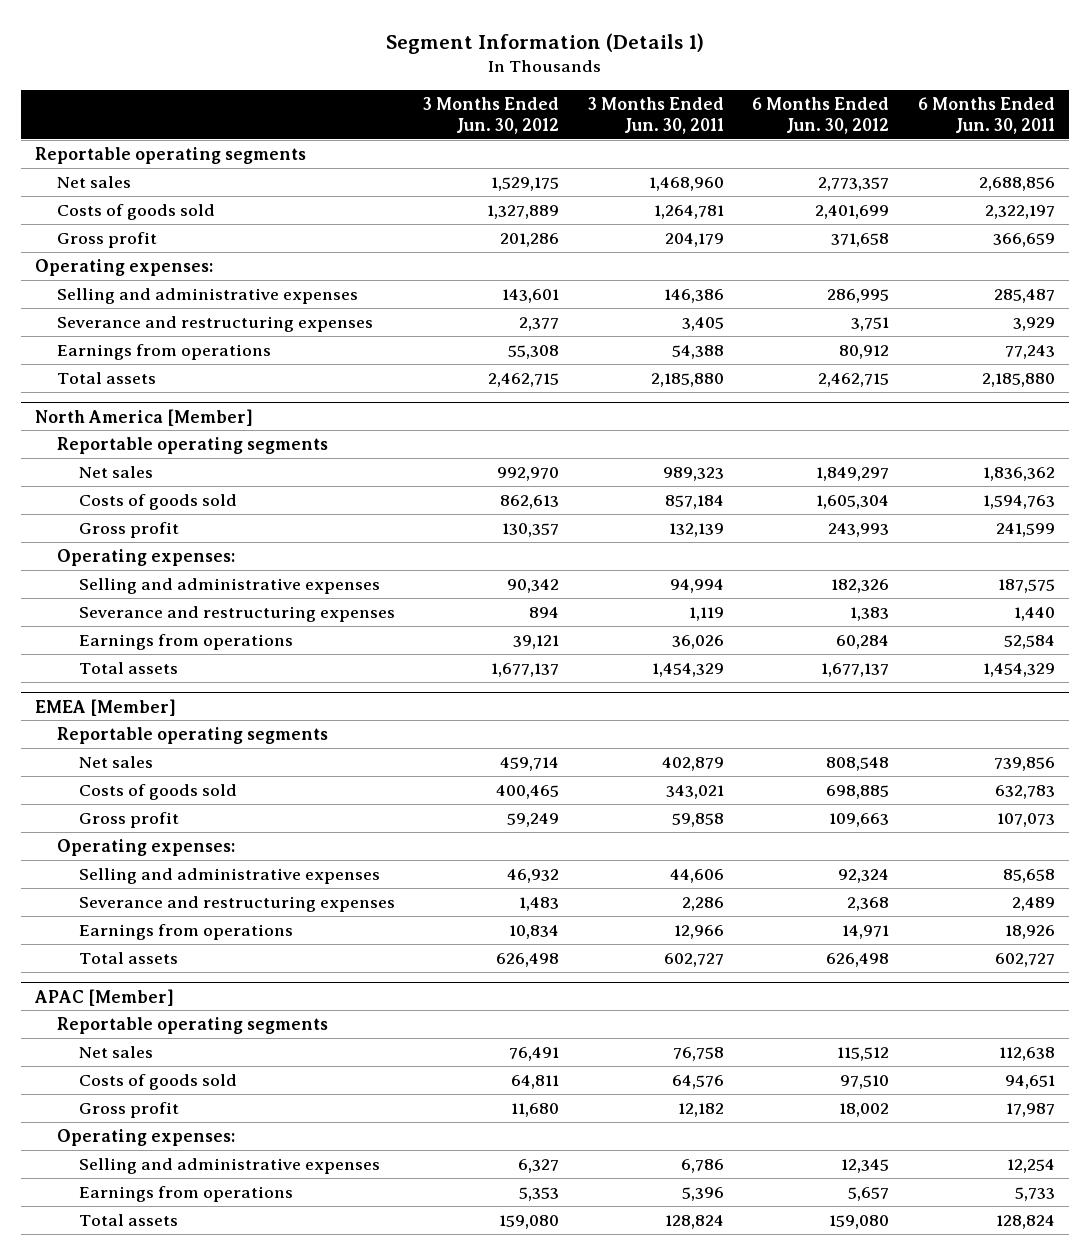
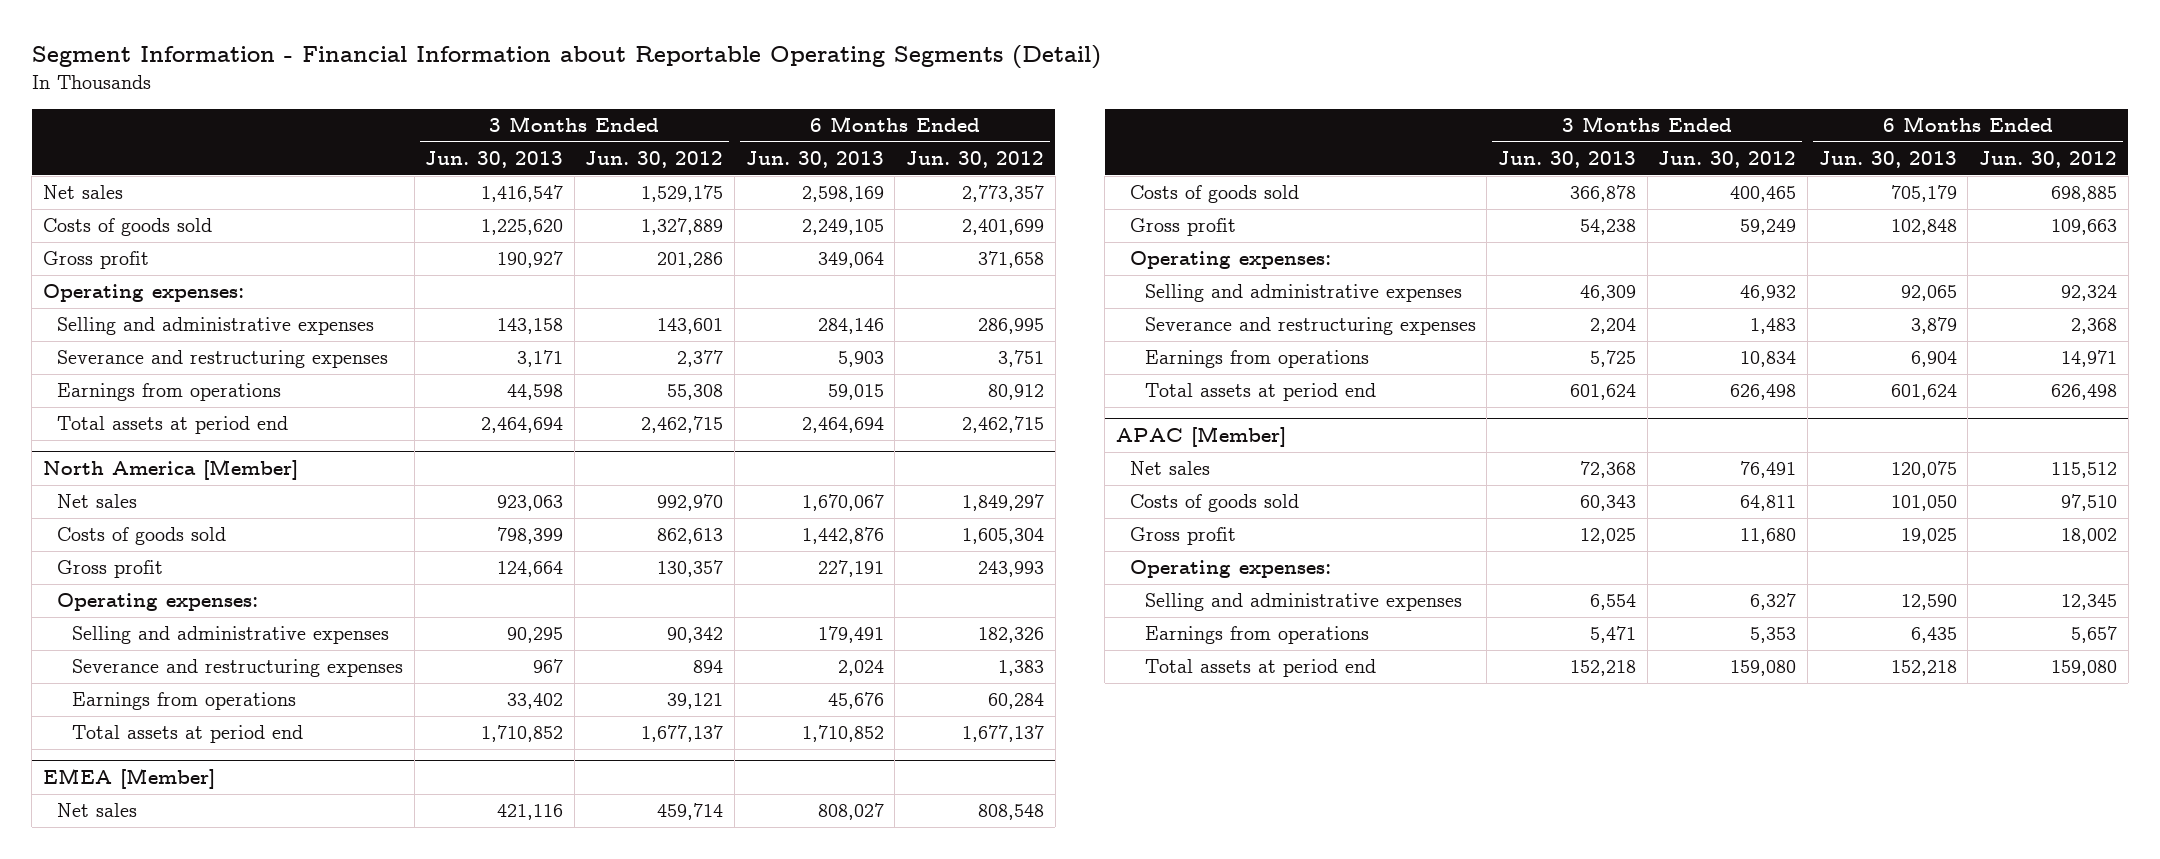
- Segment Information (Details 1)
+ Segment Information - Financial Information about Reportable Operating Segments (Detail)
- | 3 Months Ended Jun. 30, 2012 | 3 Months Ended Jun. 30, 2011 | 6 Months Ended Jun. 30, 2012 | 6 Months Ended Jun. 30, 2011
+ | 3 Months Ended Jun. 30, 2013 | 3 Months Ended Jun. 30, 2012 | 6 Months Ended Jun. 30, 2013 | 6 Months Ended Jun. 30, 2012
- Reportable operating segments
- Total assets | 2,462,715 | 2,185,880 | 2,462,715 | 2,185,880
+ Total assets at period end | 2,464,694 | 2,462,715 | 2,464,694 | 2,462,715
@ North America [Member]
- Reportable operating segments
- Total assets | 1,677,137 | 1,454,329 | 1,677,137 | 1,454,329
+ Total assets at period end | 1,710,852 | 1,677,137 | 1,710,852 | 1,677,137
@ EMEA [Member]
- Reportable operating segments
- Total assets | 626,498 | 602,727 | 626,498 | 602,727
+ Total assets at period end | 601,624 | 626,498 | 601,624 | 626,498
@ APAC [Member]
- Reportable operating segments
- Total assets | 159,080 | 128,824 | 159,080 | 128,824
+ Total assets at period end | 152,218 | 159,080 | 152,218 | 159,080

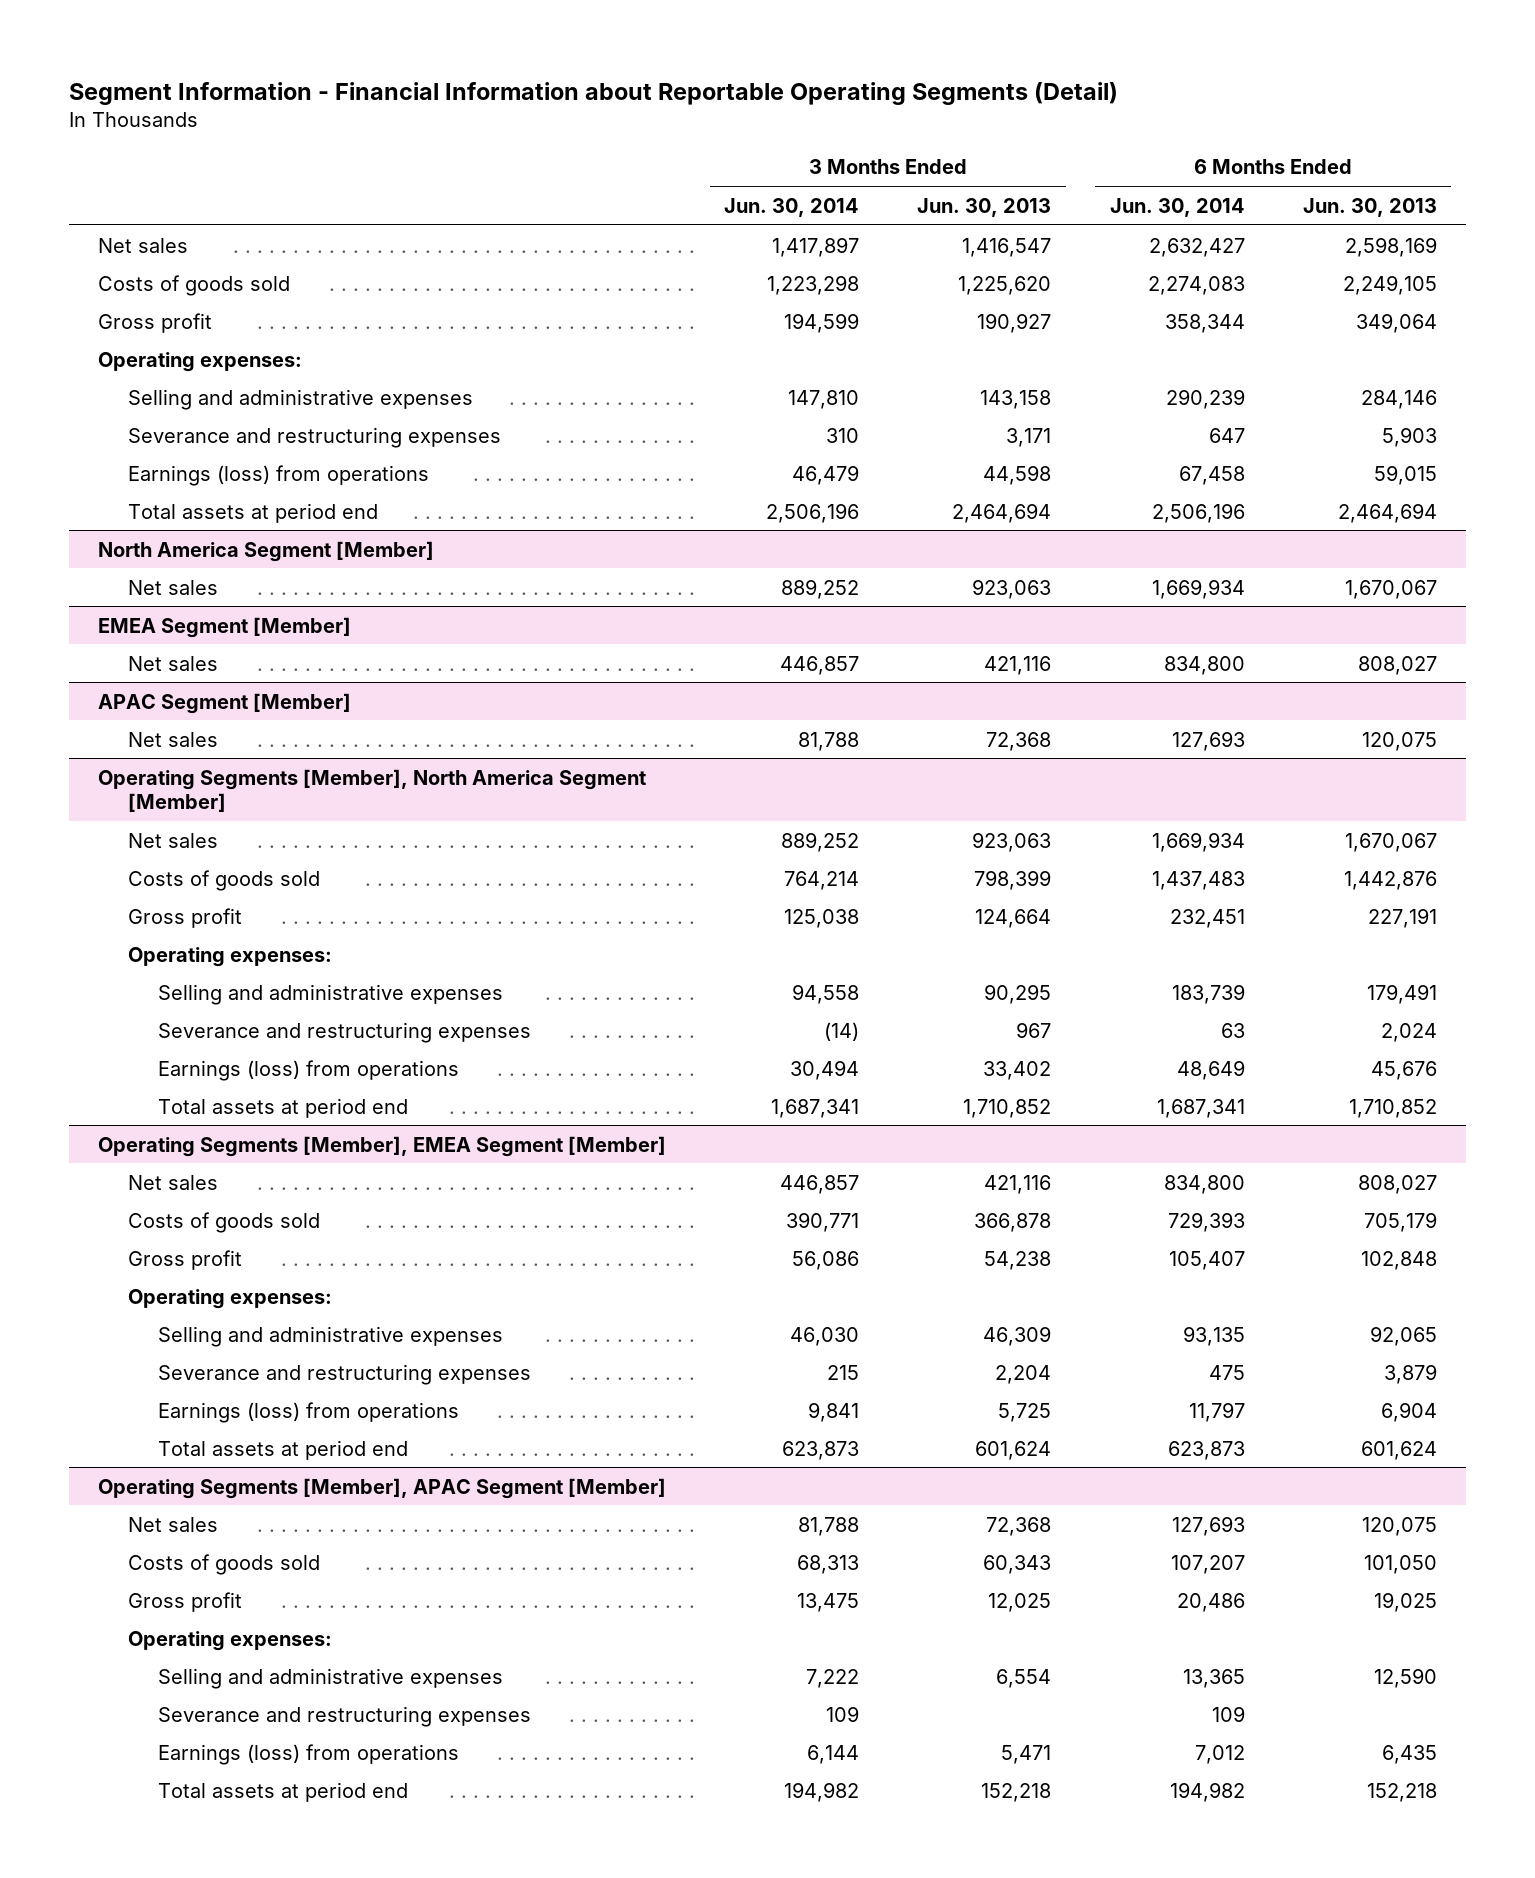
- | 3 Months Ended Jun. 30, 2013 | 3 Months Ended Jun. 30, 2012 | 6 Months Ended Jun. 30, 2013 | 6 Months Ended Jun. 30, 2012
+ | 3 Months Ended Jun. 30, 2014 | 3 Months Ended Jun. 30, 2013 | 6 Months Ended Jun. 30, 2014 | 6 Months Ended Jun. 30, 2013
- Earnings from operations | 44,598 | 55,308 | 59,015 | 80,912
+ Earnings (loss) from operations | 46,479 | 44,598 | 67,458 | 59,015
- North America [Member]
+ North America Segment [Member]
+ EMEA Segment [Member]
+ Net sales | 446,857 | 421,116 | 834,800 | 808,027
+ APAC Segment [Member]
+ Net sales | 81,788 | 72,368 | 127,693 | 120,075
+ Operating Segments [Member], North America Segment [Member]
+ Net sales | 889,252 | 923,063 | 1,669,934 | 1,670,067
- Earnings from operations | 33,402 | 39,121 | 45,676 | 60,284
+ Earnings (loss) from operations | 30,494 | 33,402 | 48,649 | 45,676
- EMEA [Member]
+ Operating Segments [Member], EMEA Segment [Member]
- Earnings from operations | 5,725 | 10,834 | 6,904 | 14,971
+ Earnings (loss) from operations | 9,841 | 5,725 | 11,797 | 6,904
- APAC [Member]
+ Operating Segments [Member], APAC Segment [Member]
- Earnings from operations | 5,471 | 5,353 | 6,435 | 5,657
+ Severance and restructuring expenses | 109 | | 109 |
+ Earnings (loss) from operations | 6,144 | 5,471 | 7,012 | 6,435

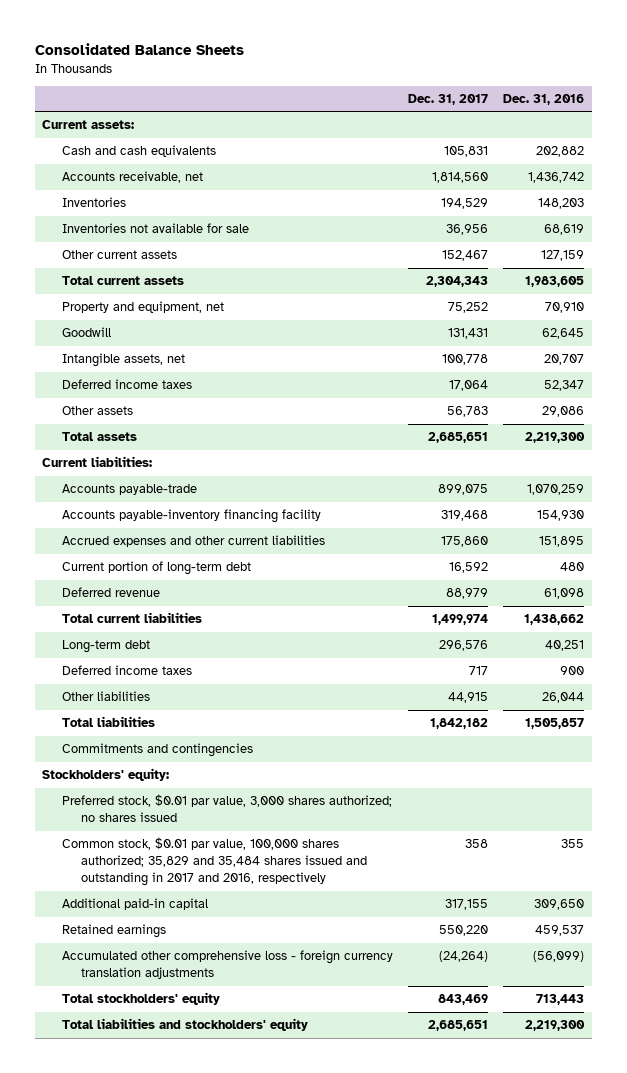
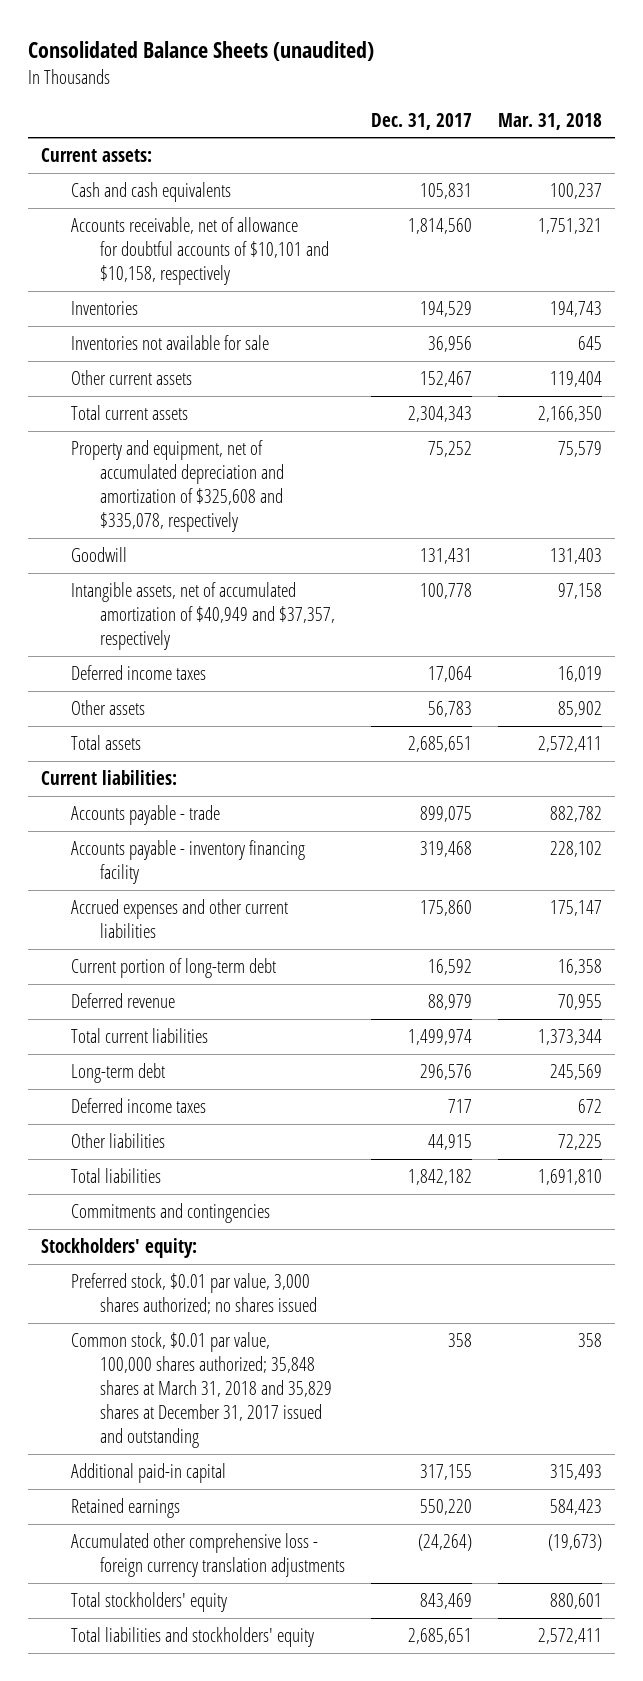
- Consolidated Balance Sheets
+ Consolidated Balance Sheets (unaudited)
- | Dec. 31, 2017 | Dec. 31, 2016
+ | Dec. 31, 2017 | Mar. 31, 2018
- Accounts receivable, net | 1,814,560 | 1,436,742
+ Accounts receivable, net of allowance for doubtful accounts of $10,101 and $10,158, respectively | 1,814,560 | 1,751,321
- Property and equipment, net | 75,252 | 70,910
+ Property and equipment, net of accumulated depreciation and amortization of $325,608 and $335,078, respectively | 75,252 | 75,579
- Intangible assets, net | 100,778 | 20,707
+ Intangible assets, net of accumulated amortization of $40,949 and $37,357, respectively | 100,778 | 97,158
- Accounts payable-trade | 899,075 | 1,070,259
- Accounts payable-inventory financing facility | 319,468 | 154,930
+ Accounts payable - trade | 899,075 | 882,782
+ Accounts payable - inventory financing facility | 319,468 | 228,102
- Common stock, $0.01 par value, 100,000 shares authorized; 35,829 and 35,484 shares issued and outstanding in 2017 and 2016, respectively | 358 | 355
+ Common stock, $0.01 par value, 100,000 shares authorized; 35,848 shares at March 31, 2018 and 35,829 shares at December 31, 2017 issued and outstanding | 358 | 358

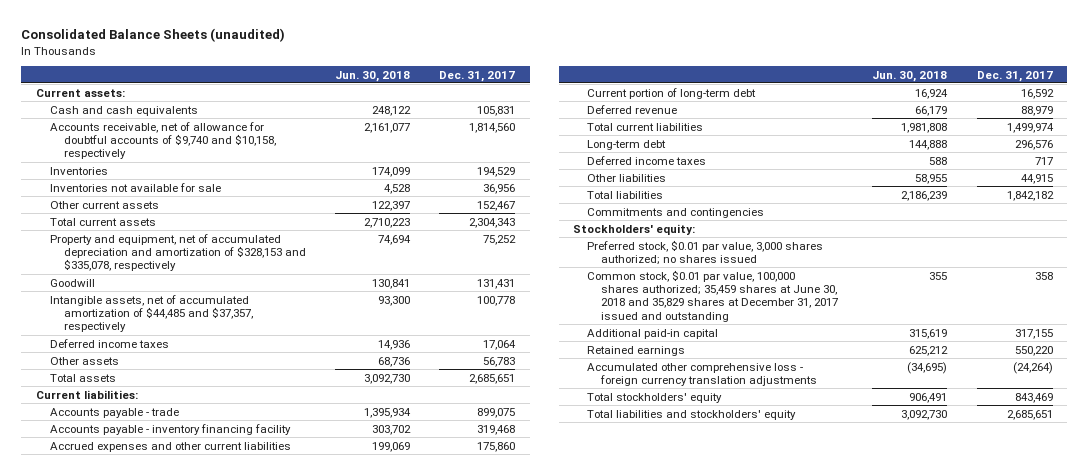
- | Dec. 31, 2017 | Mar. 31, 2018
+ | Jun. 30, 2018 | Dec. 31, 2017
- Accounts receivable, net of allowance for doubtful accounts of $10,101 and $10,158, respectively | 1,814,560 | 1,751,321
+ Accounts receivable, net of allowance for doubtful accounts of $9,740 and $10,158, respectively | 2,161,077 | 1,814,560
- Property and equipment, net of accumulated depreciation and amortization of $325,608 and $335,078, respectively | 75,252 | 75,579
+ Property and equipment, net of accumulated depreciation and amortization of $328,153 and $335,078, respectively | 74,694 | 75,252
- Intangible assets, net of accumulated amortization of $40,949 and $37,357, respectively | 100,778 | 97,158
+ Intangible assets, net of accumulated amortization of $44,485 and $37,357, respectively | 93,300 | 100,778
- Common stock, $0.01 par value, 100,000 shares authorized; 35,848 shares at March 31, 2018 and 35,829 shares at December 31, 2017 issued and outstanding | 358 | 358
+ Common stock, $0.01 par value, 100,000 shares authorized; 35,459 shares at June 30, 2018 and 35,829 shares at December 31, 2017 issued and outstanding | 355 | 358

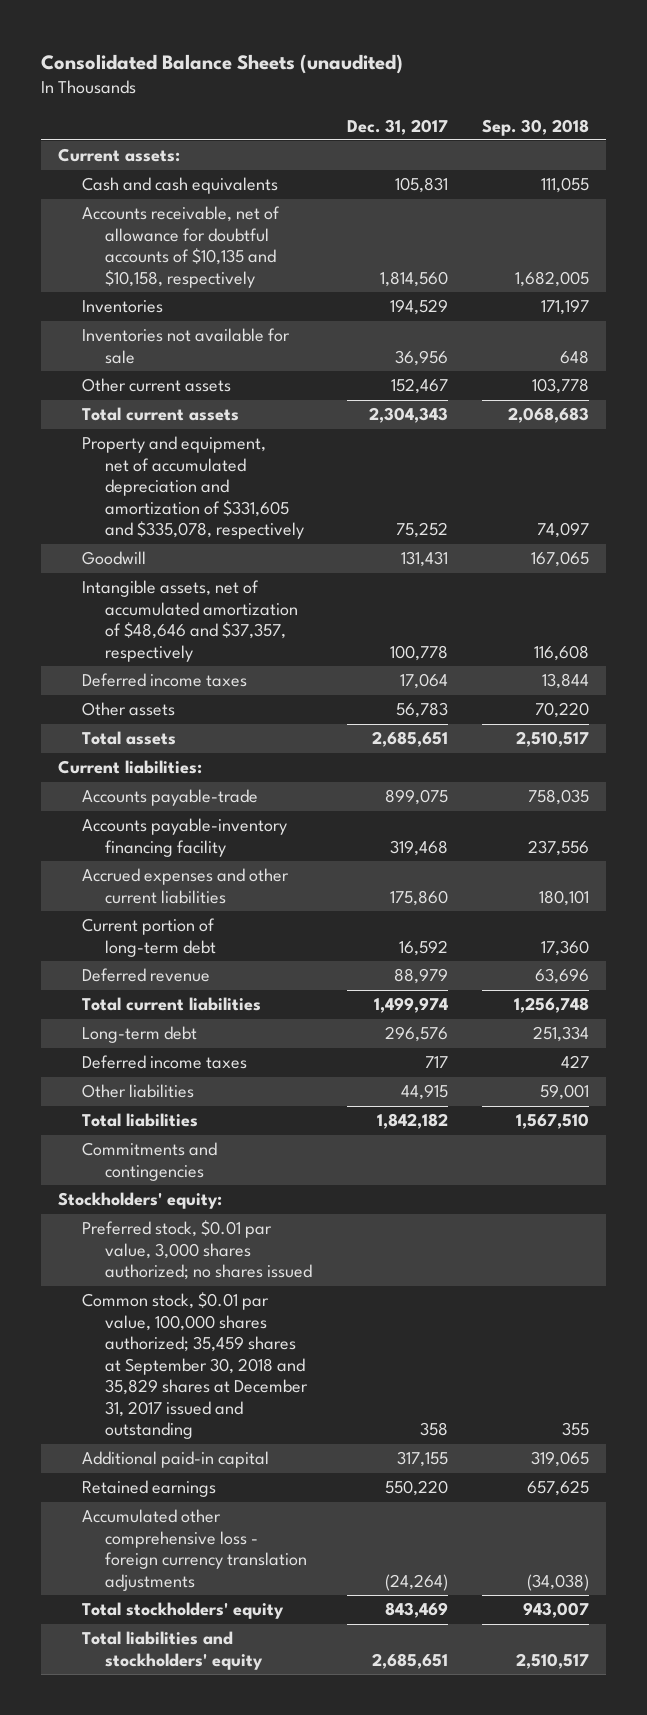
- | Jun. 30, 2018 | Dec. 31, 2017
+ | Dec. 31, 2017 | Sep. 30, 2018
- Accounts receivable, net of allowance for doubtful accounts of $9,740 and $10,158, respectively | 2,161,077 | 1,814,560
+ Accounts receivable, net of allowance for doubtful accounts of $10,135 and $10,158, respectively | 1,814,560 | 1,682,005
- Property and equipment, net of accumulated depreciation and amortization of $328,153 and $335,078, respectively | 74,694 | 75,252
+ Property and equipment, net of accumulated depreciation and amortization of $331,605 and $335,078, respectively | 75,252 | 74,097
- Intangible assets, net of accumulated amortization of $44,485 and $37,357, respectively | 93,300 | 100,778
+ Intangible assets, net of accumulated amortization of $48,646 and $37,357, respectively | 100,778 | 116,608
- Accounts payable - trade | 1,395,934 | 899,075
- Accounts payable - inventory financing facility | 303,702 | 319,468
+ Accounts payable-trade | 899,075 | 758,035
+ Accounts payable-inventory financing facility | 319,468 | 237,556
- Common stock, $0.01 par value, 100,000 shares authorized; 35,459 shares at June 30, 2018 and 35,829 shares at December 31, 2017 issued and outstanding | 355 | 358
+ Common stock, $0.01 par value, 100,000 shares authorized; 35,459 shares at September 30, 2018 and 35,829 shares at December 31, 2017 issued and outstanding | 358 | 355

